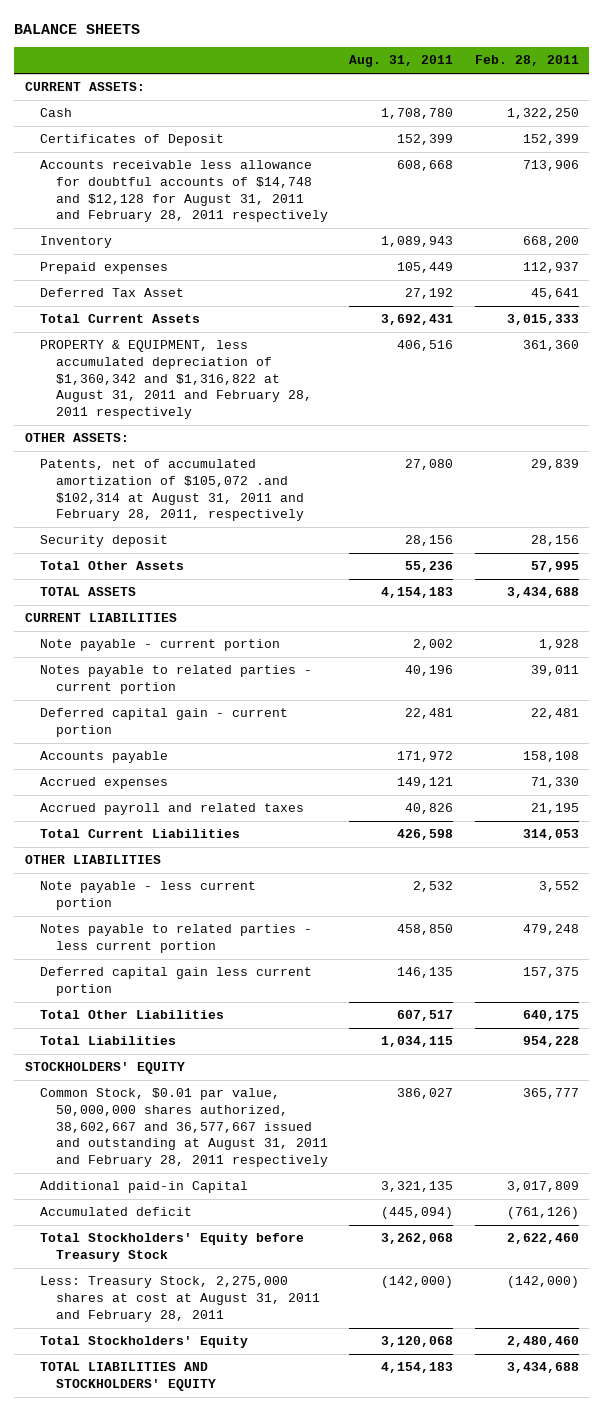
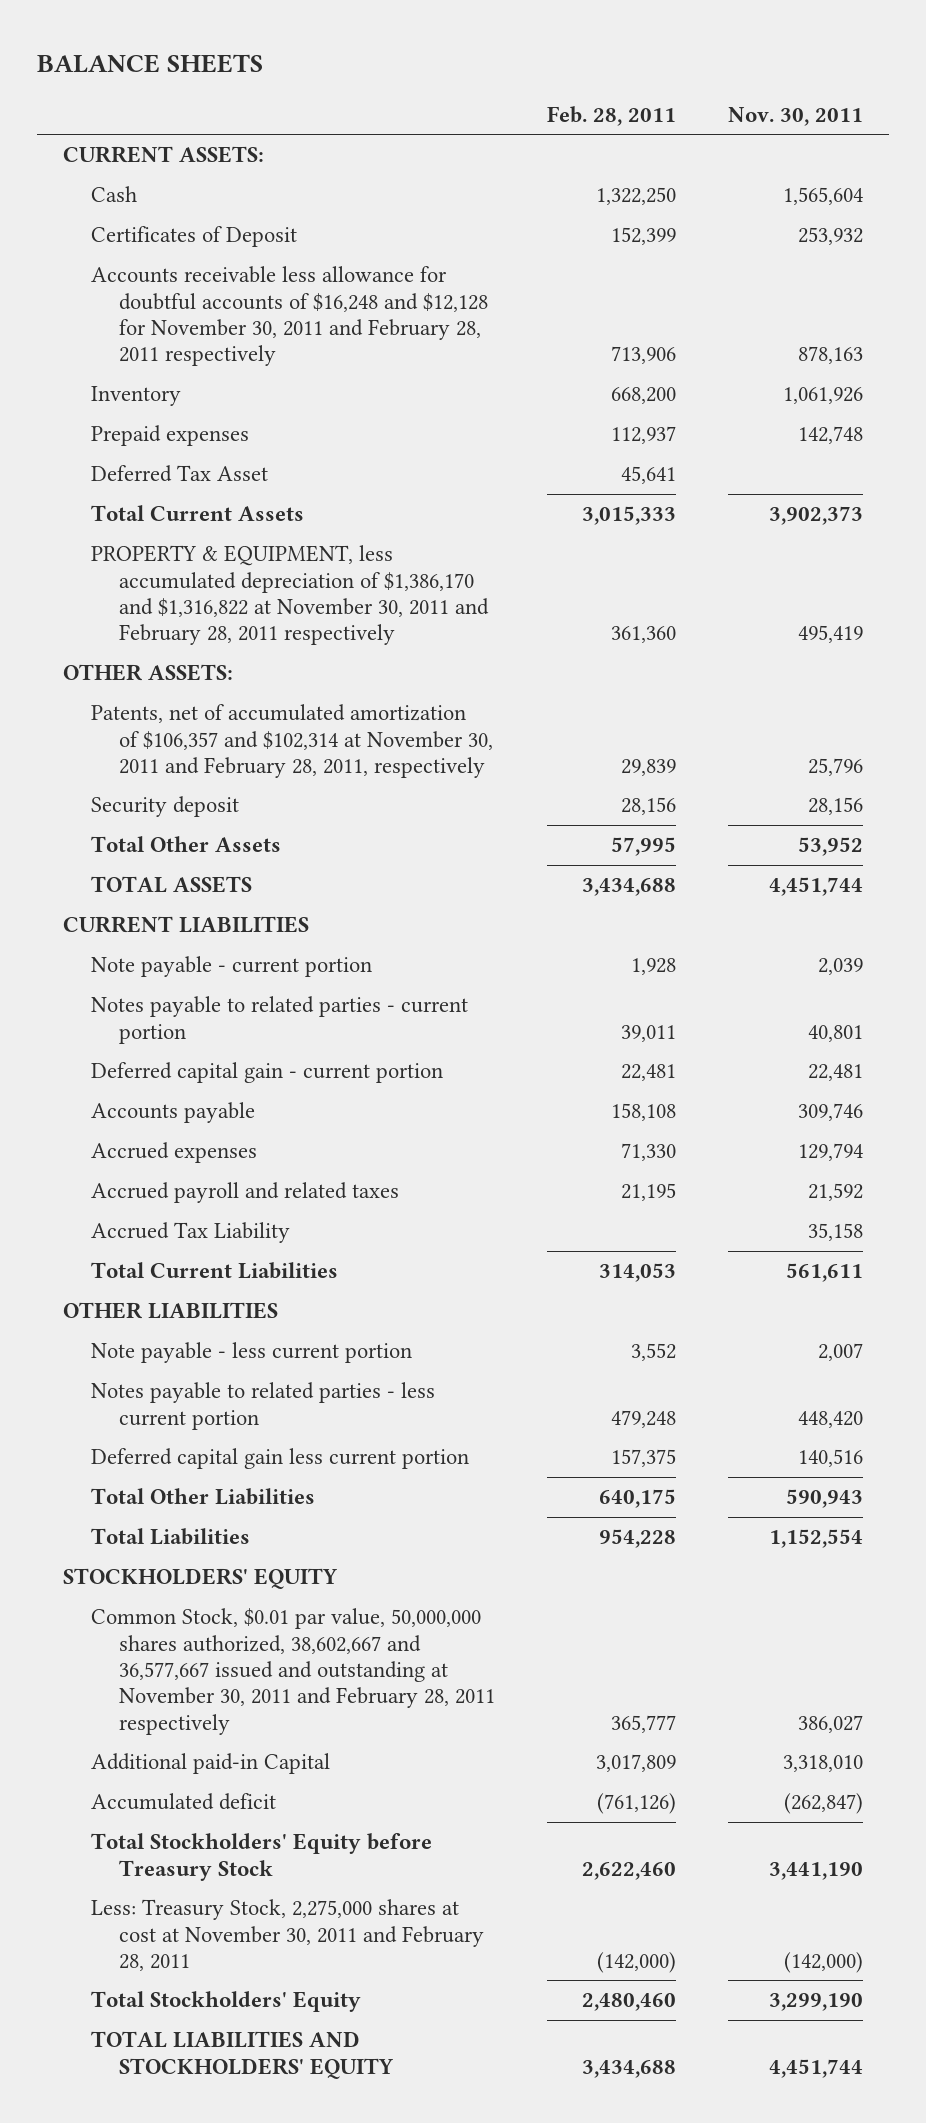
- | Aug. 31, 2011 | Feb. 28, 2011
+ | Feb. 28, 2011 | Nov. 30, 2011
- Accounts receivable less allowance for doubtful accounts of $14,748 and $12,128 for August 31, 2011 and February 28, 2011 respectively | 608,668 | 713,906
+ Accounts receivable less allowance for doubtful accounts of $16,248 and $12,128 for November 30, 2011 and February 28, 2011 respectively | 713,906 | 878,163
- PROPERTY & EQUIPMENT, less accumulated depreciation of $1,360,342 and $1,316,822 at August 31, 2011 and February 28, 2011 respectively | 406,516 | 361,360
+ PROPERTY & EQUIPMENT, less accumulated depreciation of $1,386,170 and $1,316,822 at November 30, 2011 and February 28, 2011 respectively | 361,360 | 495,419
- Patents, net of accumulated amortization of $105,072 .and $102,314 at August 31, 2011 and February 28, 2011, respectively | 27,080 | 29,839
+ Patents, net of accumulated amortization of $106,357 and $102,314 at November 30, 2011 and February 28, 2011, respectively | 29,839 | 25,796
+ Accrued Tax Liability | | 35,158
- Common Stock, $0.01 par value, 50,000,000 shares authorized, 38,602,667 and 36,577,667 issued and outstanding at August 31, 2011 and February 28, 2011 respectively | 386,027 | 365,777
+ Common Stock, $0.01 par value, 50,000,000 shares authorized, 38,602,667 and 36,577,667 issued and outstanding at November 30, 2011 and February 28, 2011 respectively | 365,777 | 386,027
- Less: Treasury Stock, 2,275,000 shares at cost at August 31, 2011 and February 28, 2011 | (142,000) | (142,000)
+ Less: Treasury Stock, 2,275,000 shares at cost at November 30, 2011 and February 28, 2011 | (142,000) | (142,000)

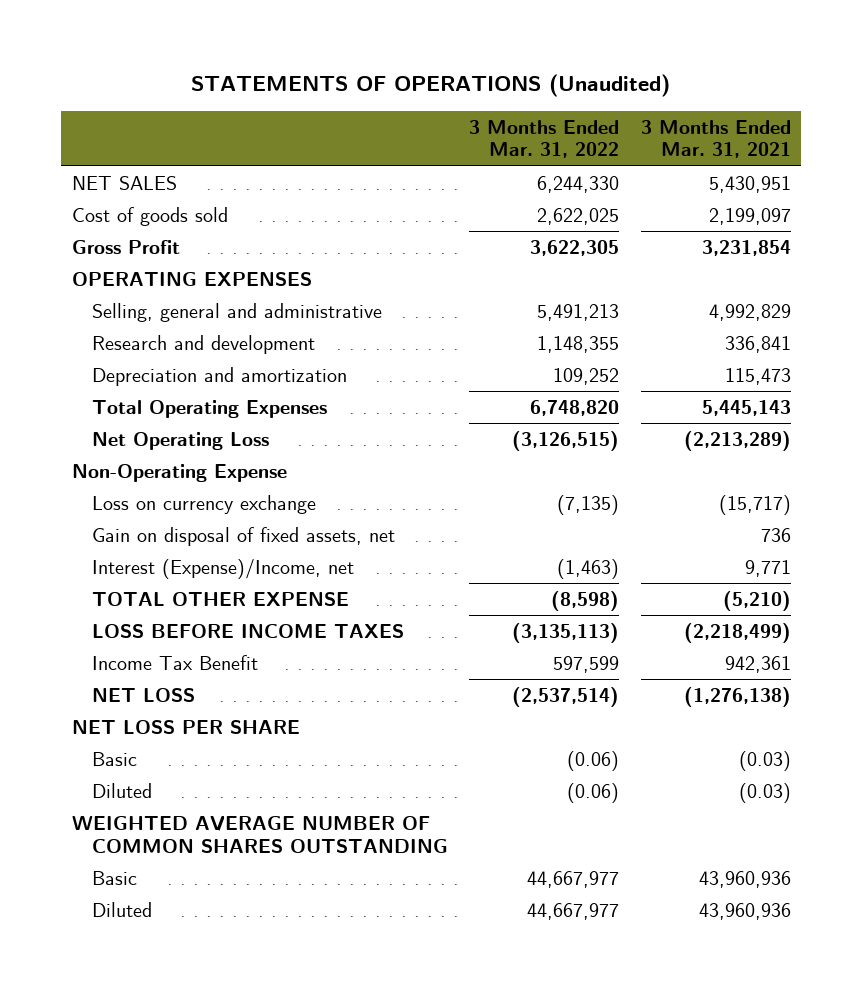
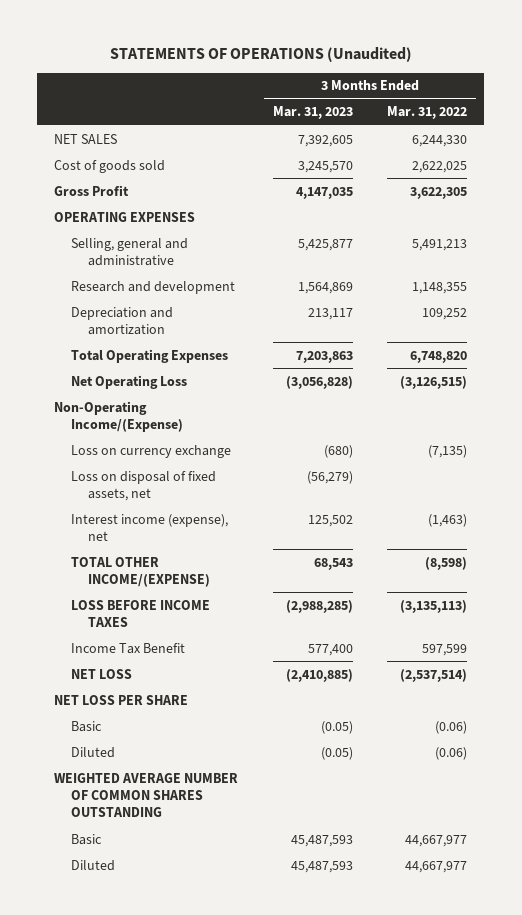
- | 3 Months Ended Mar. 31, 2022 | 3 Months Ended Mar. 31, 2021
+ | 3 Months Ended Mar. 31, 2023 | 3 Months Ended Mar. 31, 2022
- Non-Operating Expense
+ Non-Operating Income/(Expense)
- Gain on disposal of fixed assets, net | | 736
- Interest (Expense)/Income, net | (1,463) | 9,771
- TOTAL OTHER EXPENSE | (8,598) | (5,210)
+ Loss on disposal of fixed assets, net | (56,279) |
+ Interest income (expense), net | 125,502 | (1,463)
+ TOTAL OTHER INCOME/(EXPENSE) | 68,543 | (8,598)

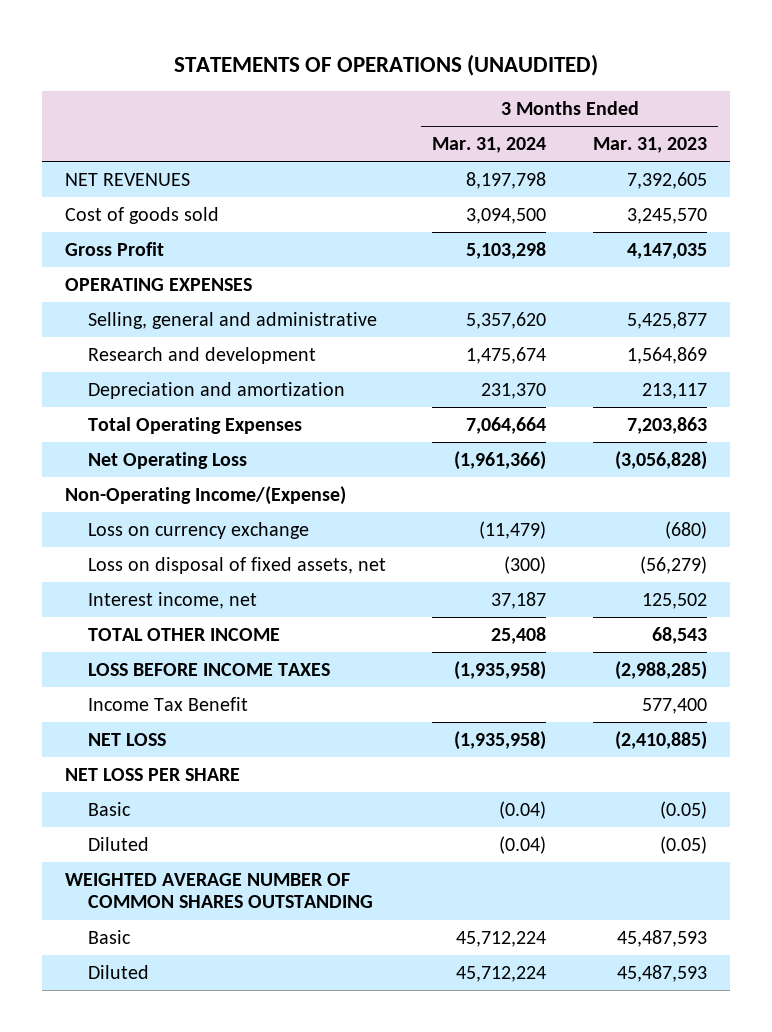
- STATEMENTS OF OPERATIONS (Unaudited)
+ STATEMENTS OF OPERATIONS (UNAUDITED)
- | 3 Months Ended Mar. 31, 2023 | 3 Months Ended Mar. 31, 2022
+ | 3 Months Ended Mar. 31, 2024 | 3 Months Ended Mar. 31, 2023
- NET SALES | 7,392,605 | 6,244,330
+ NET REVENUES | 8,197,798 | 7,392,605
- Interest income (expense), net | 125,502 | (1,463)
- TOTAL OTHER INCOME/(EXPENSE) | 68,543 | (8,598)
+ Interest income, net | 37,187 | 125,502
+ TOTAL OTHER INCOME | 25,408 | 68,543

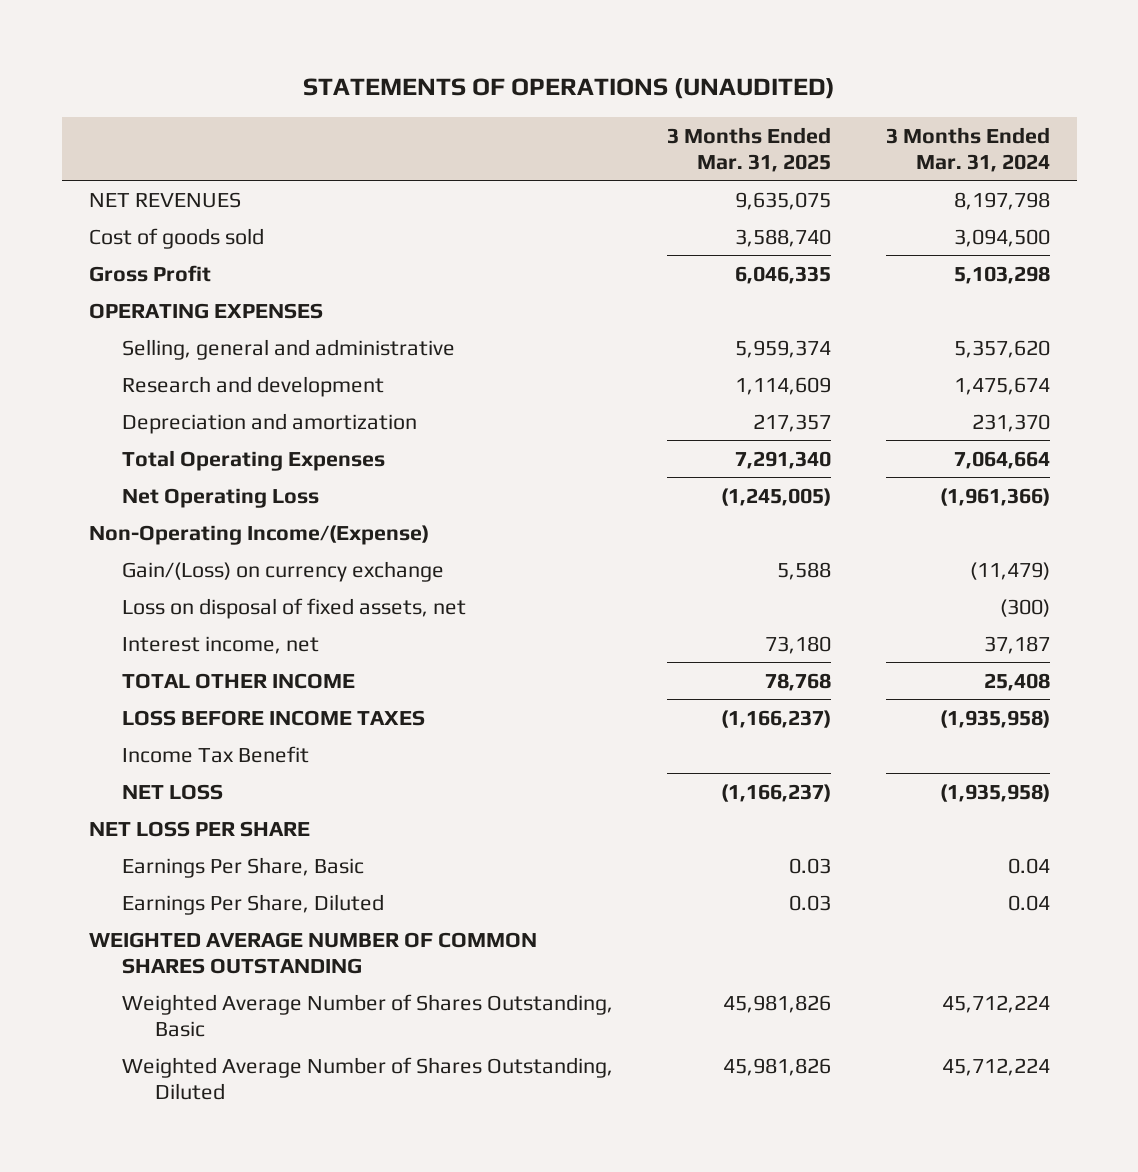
- | 3 Months Ended Mar. 31, 2024 | 3 Months Ended Mar. 31, 2023
+ | 3 Months Ended Mar. 31, 2025 | 3 Months Ended Mar. 31, 2024
- Loss on currency exchange | (11,479) | (680)
+ Gain/(Loss) on currency exchange | 5,588 | (11,479)
- Basic | (0.04) | (0.05)
- Diluted | (0.04) | (0.05)
+ Earnings Per Share, Basic | 0.03 | 0.04
+ Earnings Per Share, Diluted | 0.03 | 0.04
- Basic | 45,712,224 | 45,487,593
- Diluted | 45,712,224 | 45,487,593
+ Weighted Average Number of Shares Outstanding, Basic | 45,981,826 | 45,712,224
+ Weighted Average Number of Shares Outstanding, Diluted | 45,981,826 | 45,712,224

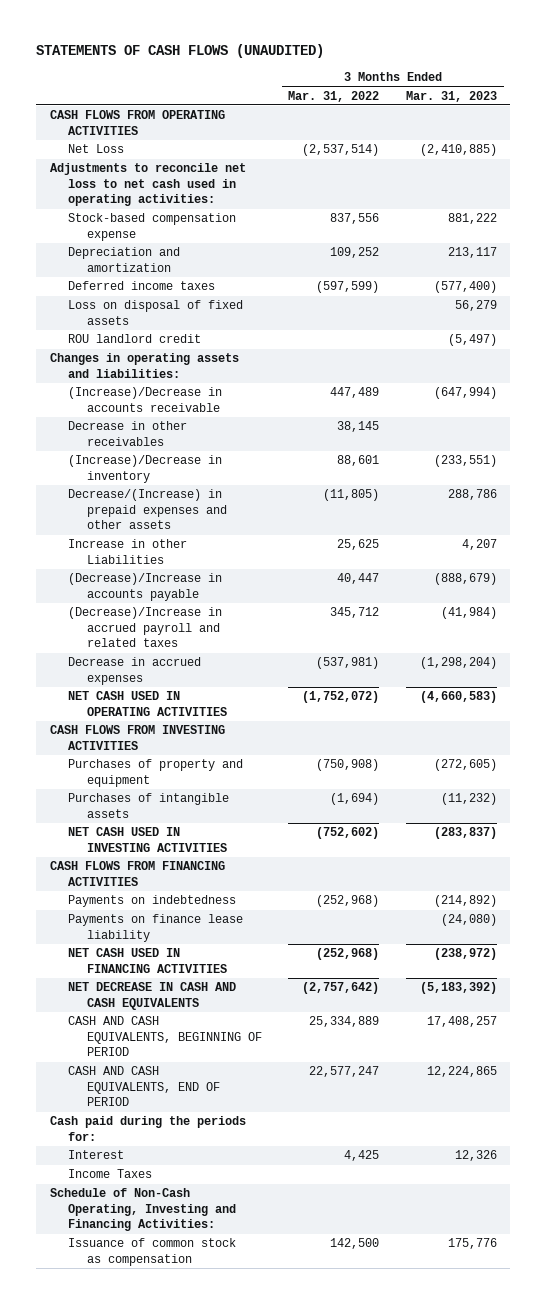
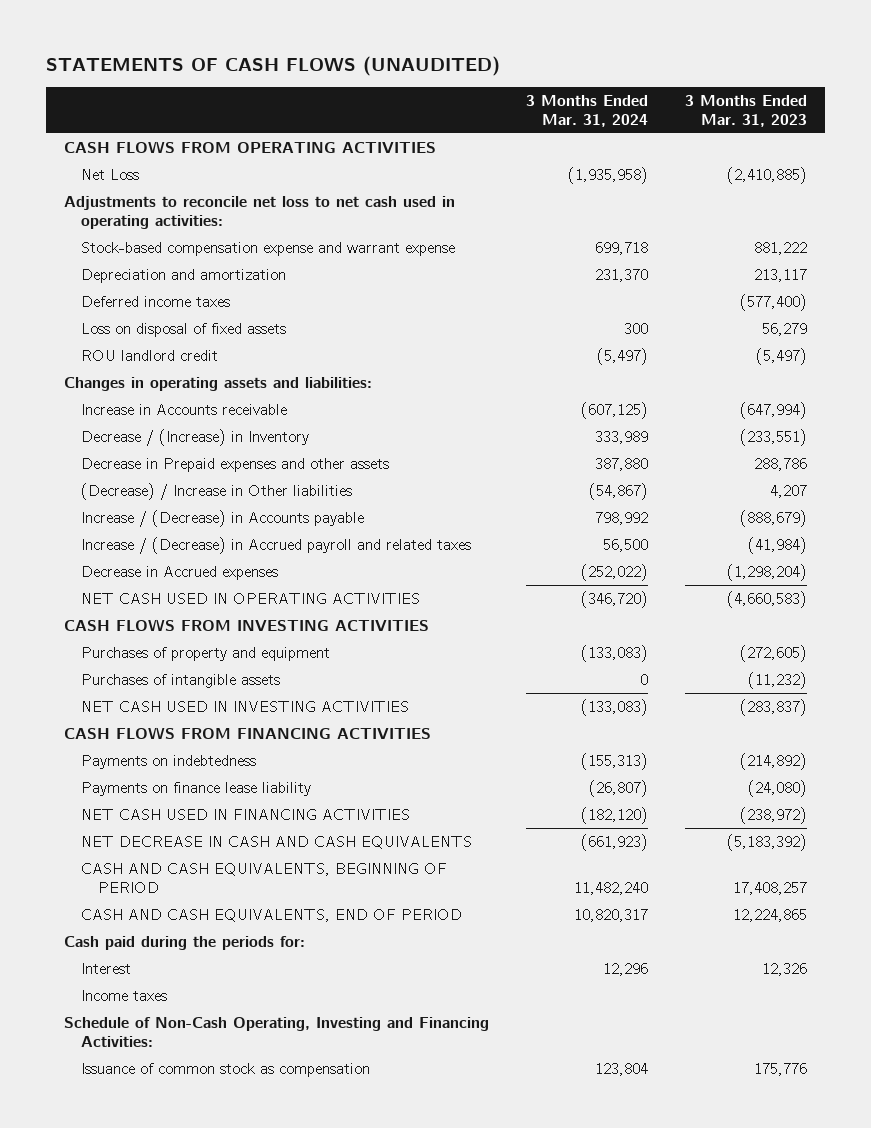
- | 3 Months Ended Mar. 31, 2022 | 3 Months Ended Mar. 31, 2023
+ | 3 Months Ended Mar. 31, 2024 | 3 Months Ended Mar. 31, 2023
- Stock-based compensation expense | 837,556 | 881,222
+ Stock-based compensation expense and warrant expense | 699,718 | 881,222
- (Increase)/Decrease in accounts receivable | 447,489 | (647,994)
- Decrease in other receivables | 38,145 |
- (Increase)/Decrease in inventory | 88,601 | (233,551)
- Decrease/(Increase) in prepaid expenses and other assets | (11,805) | 288,786
- Increase in other Liabilities | 25,625 | 4,207
- (Decrease)/Increase in accounts payable | 40,447 | (888,679)
- (Decrease)/Increase in accrued payroll and related taxes | 345,712 | (41,984)
- Decrease in accrued expenses | (537,981) | (1,298,204)
+ Increase in Accounts receivable | (607,125) | (647,994)
+ Decrease / (Increase) in Inventory | 333,989 | (233,551)
+ Decrease in Prepaid expenses and other assets | 387,880 | 288,786
+ (Decrease) / Increase in Other liabilities | (54,867) | 4,207
+ Increase / (Decrease) in Accounts payable | 798,992 | (888,679)
+ Increase / (Decrease) in Accrued payroll and related taxes | 56,500 | (41,984)
+ Decrease in Accrued expenses | (252,022) | (1,298,204)
- Income Taxes
+ Income taxes

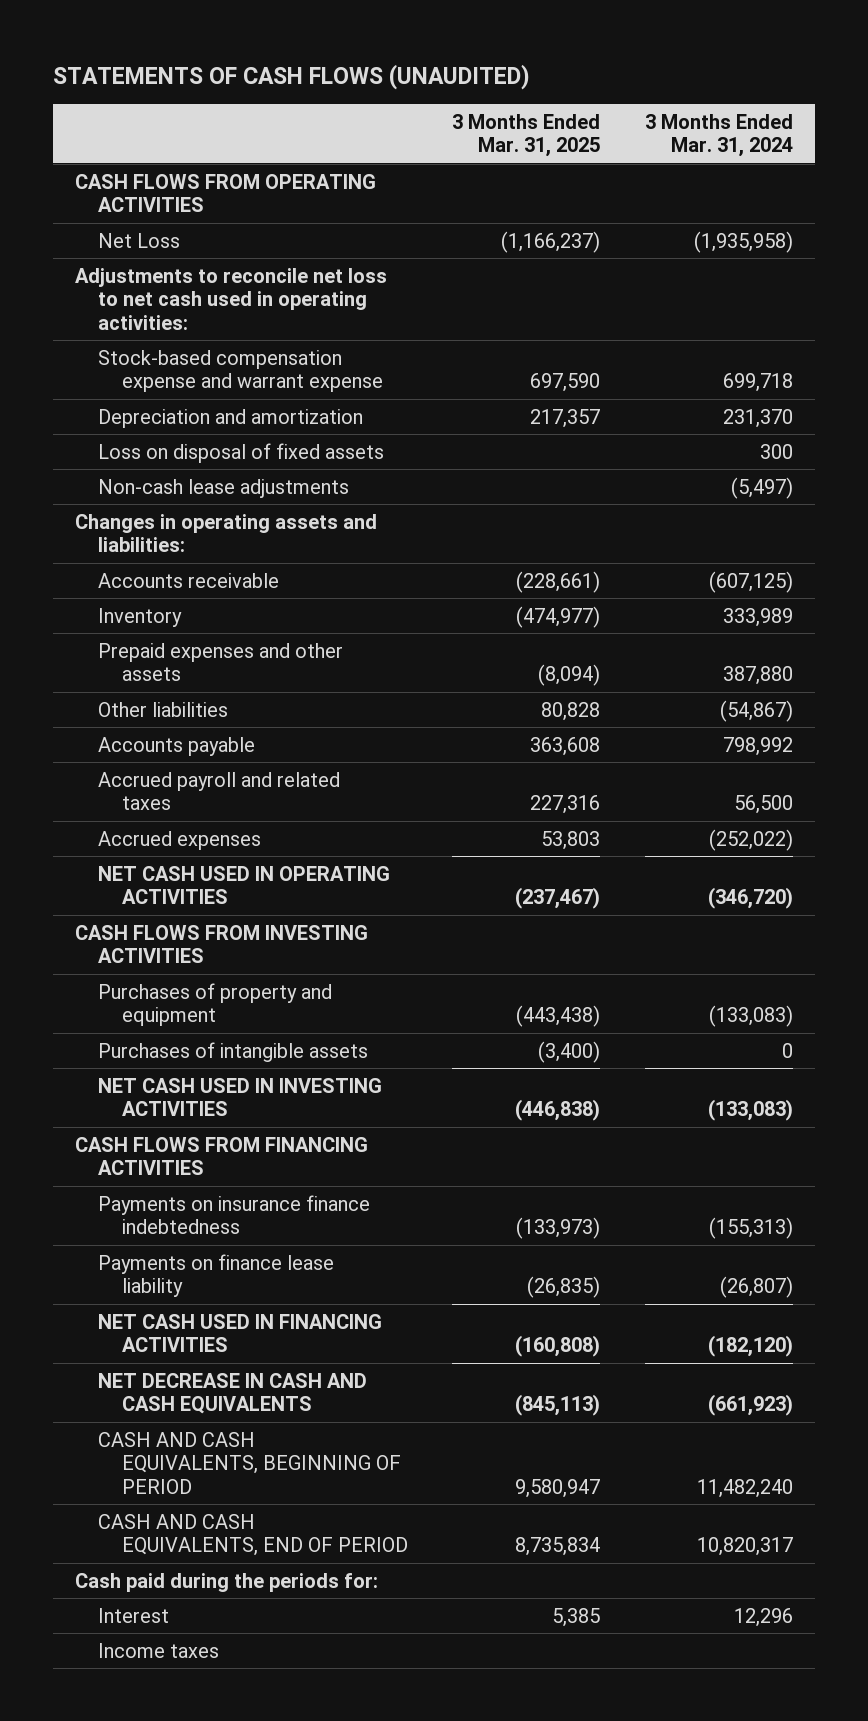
- | 3 Months Ended Mar. 31, 2024 | 3 Months Ended Mar. 31, 2023
+ | 3 Months Ended Mar. 31, 2025 | 3 Months Ended Mar. 31, 2024
- Deferred income taxes | | (577,400)
- ROU landlord credit | (5,497) | (5,497)
+ Non-cash lease adjustments | | (5,497)
- Increase in Accounts receivable | (607,125) | (647,994)
- Decrease / (Increase) in Inventory | 333,989 | (233,551)
- Decrease in Prepaid expenses and other assets | 387,880 | 288,786
- (Decrease) / Increase in Other liabilities | (54,867) | 4,207
- Increase / (Decrease) in Accounts payable | 798,992 | (888,679)
- Increase / (Decrease) in Accrued payroll and related taxes | 56,500 | (41,984)
- Decrease in Accrued expenses | (252,022) | (1,298,204)
+ Accounts receivable | (228,661) | (607,125)
+ Inventory | (474,977) | 333,989
+ Prepaid expenses and other assets | (8,094) | 387,880
+ Other liabilities | 80,828 | (54,867)
+ Accounts payable | 363,608 | 798,992
+ Accrued payroll and related taxes | 227,316 | 56,500
+ Accrued expenses | 53,803 | (252,022)
- Payments on indebtedness | (155,313) | (214,892)
+ Payments on insurance finance indebtedness | (133,973) | (155,313)
- Schedule of Non-Cash Operating, Investing and Financing Activities:
- Issuance of common stock as compensation | 123,804 | 175,776

